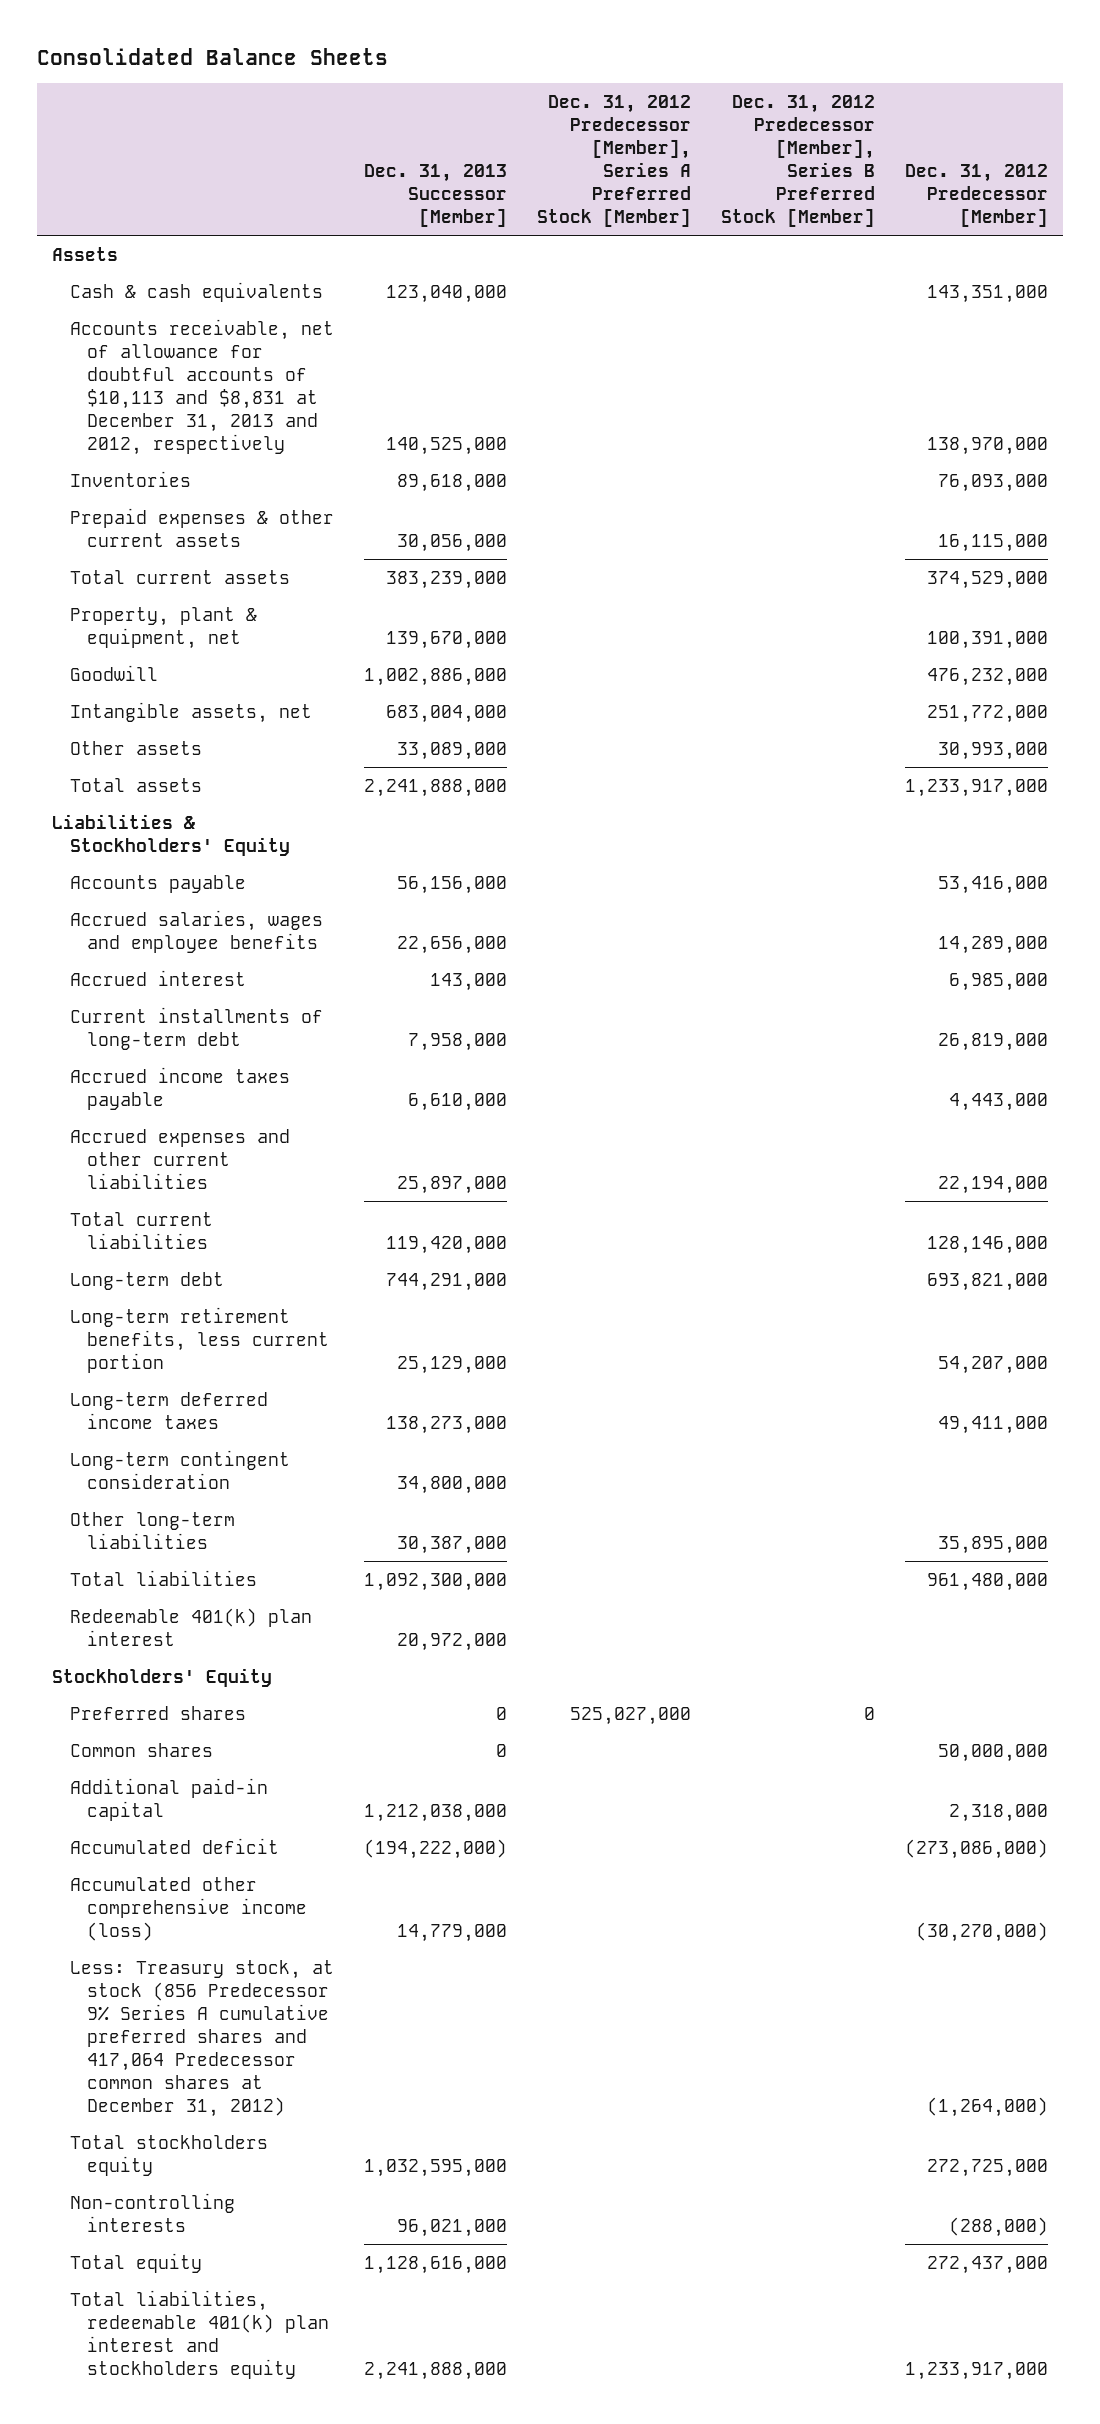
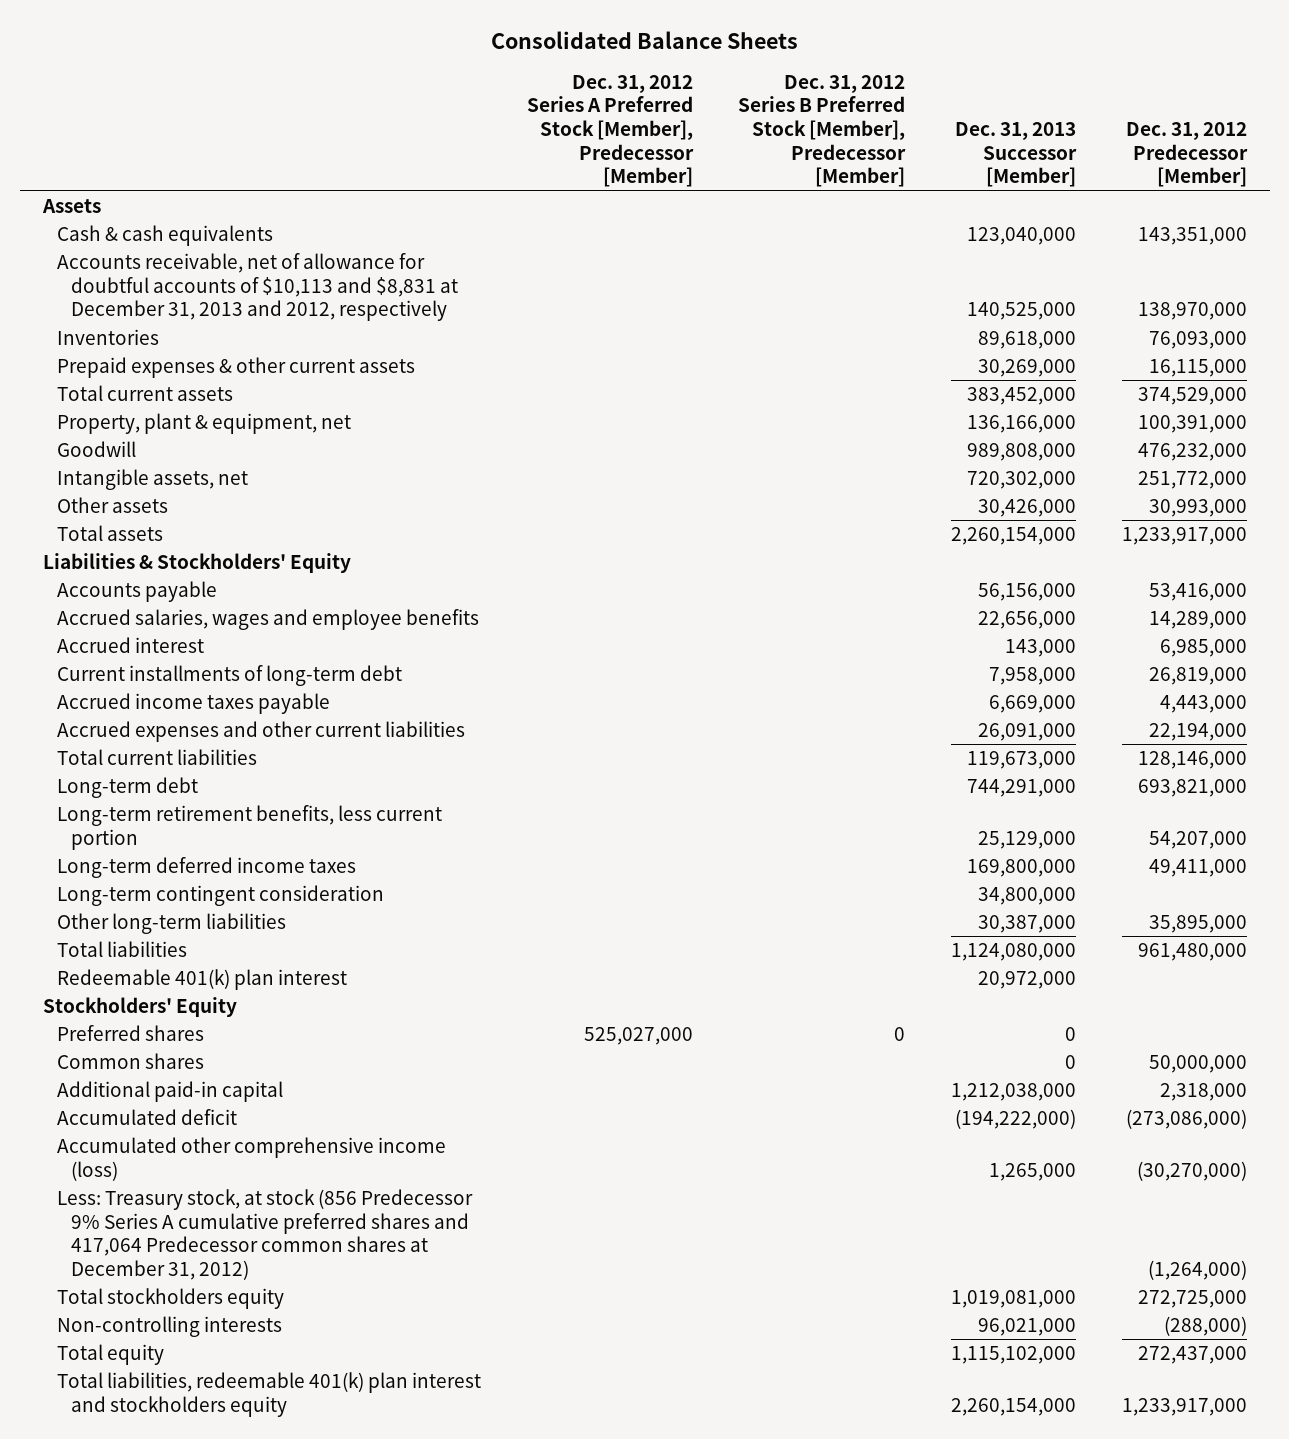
- | Dec. 31, 2013 Successor [Member] | Dec. 31, 2012 Predecessor [Member], Series A Preferred Stock [Member] | Dec. 31, 2012 Predecessor [Member], Series B Preferred Stock [Member] | Dec. 31, 2012 Predecessor [Member]
+ | Dec. 31, 2012 Series A Preferred Stock [Member], Predecessor [Member] | Dec. 31, 2012 Series B Preferred Stock [Member], Predecessor [Member] | Dec. 31, 2013 Successor [Member] | Dec. 31, 2012 Predecessor [Member]
- Prepaid expenses & other current assets | 30,056,000 | | | 16,115,000
- Total current assets | 383,239,000 | | | 374,529,000
- Property, plant & equipment, net | 139,670,000 | | | 100,391,000
- Goodwill | 1,002,886,000 | | | 476,232,000
- Intangible assets, net | 683,004,000 | | | 251,772,000
- Other assets | 33,089,000 | | | 30,993,000
- Total assets | 2,241,888,000 | | | 1,233,917,000
+ Prepaid expenses & other current assets | | | 30,269,000 | 16,115,000
+ Total current assets | | | 383,452,000 | 374,529,000
+ Property, plant & equipment, net | | | 136,166,000 | 100,391,000
+ Goodwill | | | 989,808,000 | 476,232,000
+ Intangible assets, net | | | 720,302,000 | 251,772,000
+ Other assets | | | 30,426,000 | 30,993,000
+ Total assets | | | 2,260,154,000 | 1,233,917,000
- Accrued income taxes payable | 6,610,000 | | | 4,443,000
- Accrued expenses and other current liabilities | 25,897,000 | | | 22,194,000
- Total current liabilities | 119,420,000 | | | 128,146,000
+ Accrued income taxes payable | | | 6,669,000 | 4,443,000
+ Accrued expenses and other current liabilities | | | 26,091,000 | 22,194,000
+ Total current liabilities | | | 119,673,000 | 128,146,000
- Long-term deferred income taxes | 138,273,000 | | | 49,411,000
+ Long-term deferred income taxes | | | 169,800,000 | 49,411,000
- Total liabilities | 1,092,300,000 | | | 961,480,000
+ Total liabilities | | | 1,124,080,000 | 961,480,000
- Accumulated other comprehensive income (loss) | 14,779,000 | | | (30,270,000)
+ Accumulated other comprehensive income (loss) | | | 1,265,000 | (30,270,000)
- Total stockholders equity | 1,032,595,000 | | | 272,725,000
+ Total stockholders equity | | | 1,019,081,000 | 272,725,000
- Total equity | 1,128,616,000 | | | 272,437,000
- Total liabilities, redeemable 401(k) plan interest and stockholders equity | 2,241,888,000 | | | 1,233,917,000
+ Total equity | | | 1,115,102,000 | 272,437,000
+ Total liabilities, redeemable 401(k) plan interest and stockholders equity | | | 2,260,154,000 | 1,233,917,000

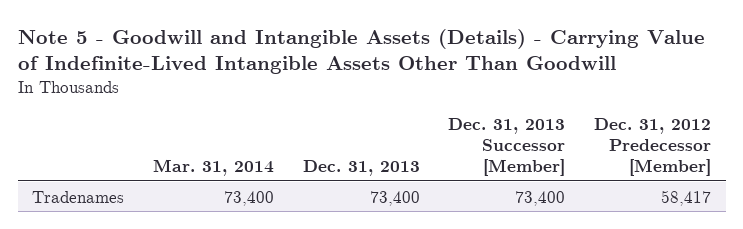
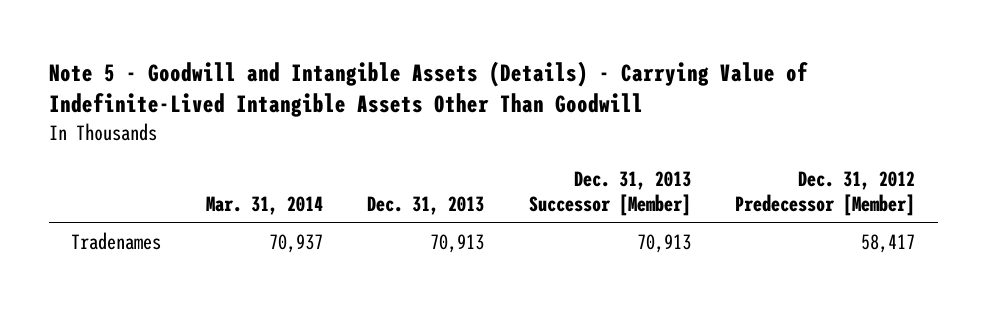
- Tradenames | 73,400 | 73,400 | 73,400 | 58,417
+ Tradenames | 70,937 | 70,913 | 70,913 | 58,417

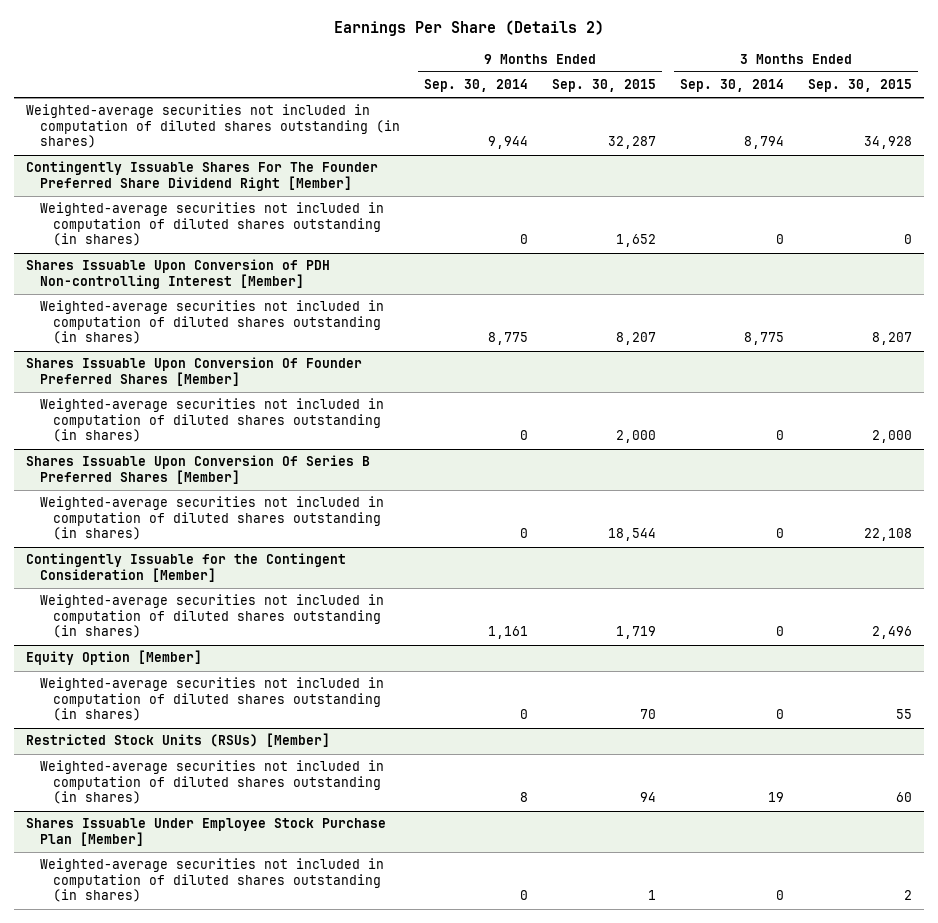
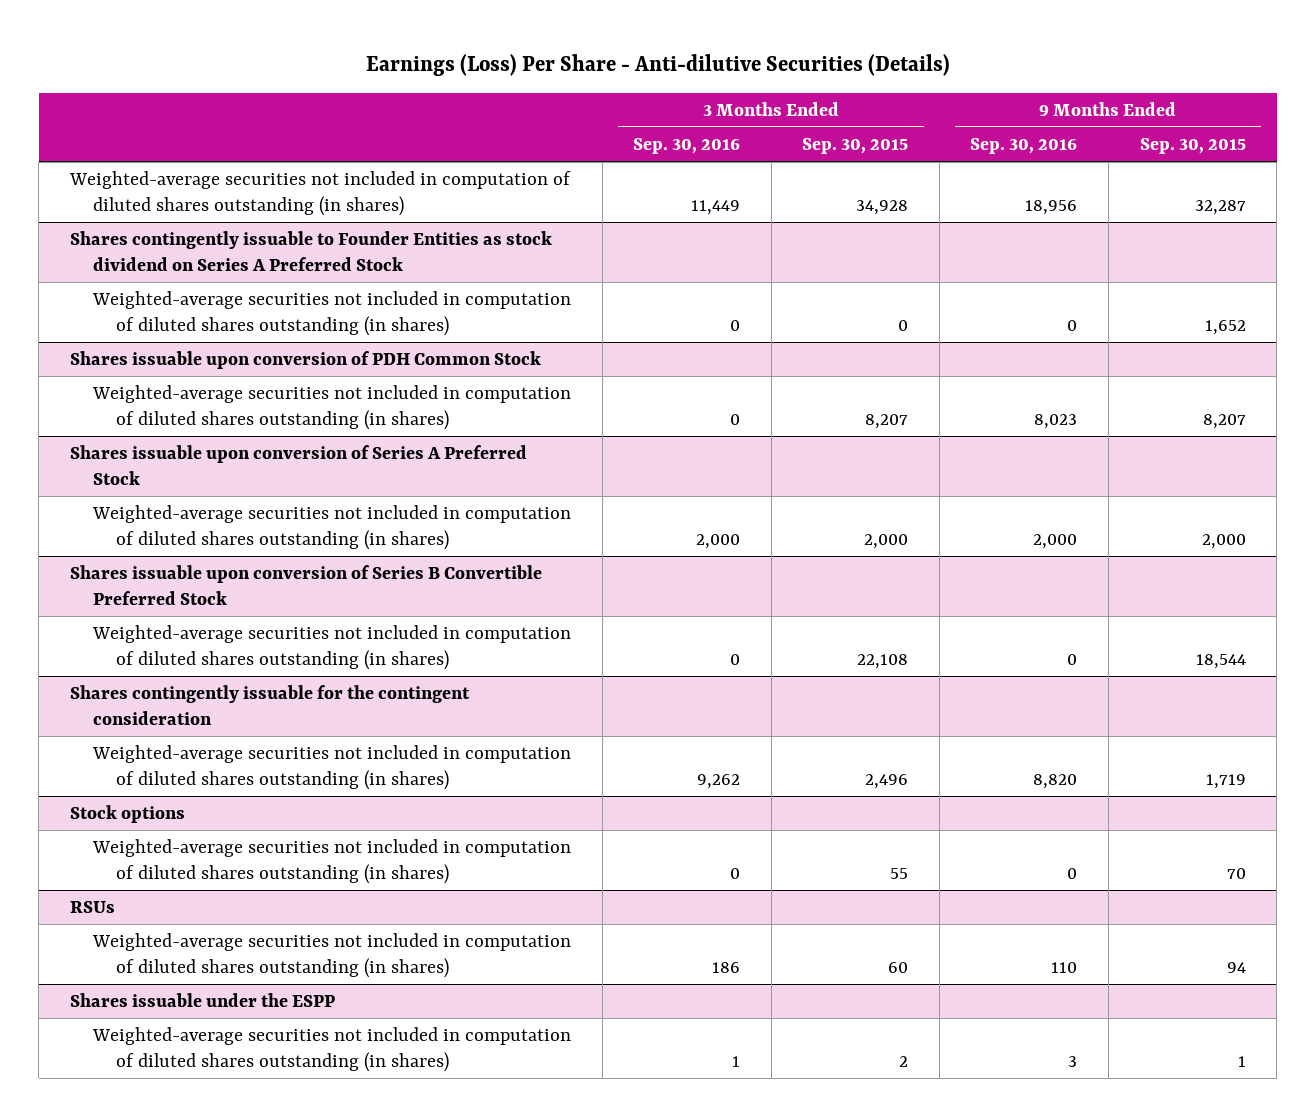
- Earnings Per Share (Details 2)
+ Earnings (Loss) Per Share - Anti-dilutive Securities (Details)
- | 9 Months Ended Sep. 30, 2014 | 9 Months Ended Sep. 30, 2015 | 3 Months Ended Sep. 30, 2014 | 3 Months Ended Sep. 30, 2015
+ | 3 Months Ended Sep. 30, 2016 | 3 Months Ended Sep. 30, 2015 | 9 Months Ended Sep. 30, 2016 | 9 Months Ended Sep. 30, 2015
- Contingently Issuable Shares For The Founder Preferred Share Dividend Right [Member]
+ Shares contingently issuable to Founder Entities as stock dividend on Series A Preferred Stock
- Shares Issuable Upon Conversion of PDH Non-controlling Interest [Member]
+ Shares issuable upon conversion of PDH Common Stock
- Shares Issuable Upon Conversion Of Founder Preferred Shares [Member]
+ Shares issuable upon conversion of Series A Preferred Stock
- Shares Issuable Upon Conversion Of Series B Preferred Shares [Member]
+ Shares issuable upon conversion of Series B Convertible Preferred Stock
- Contingently Issuable for the Contingent Consideration [Member]
+ Shares contingently issuable for the contingent consideration
- Equity Option [Member]
+ Stock options
- Restricted Stock Units (RSUs) [Member]
+ RSUs
- Shares Issuable Under Employee Stock Purchase Plan [Member]
+ Shares issuable under the ESPP

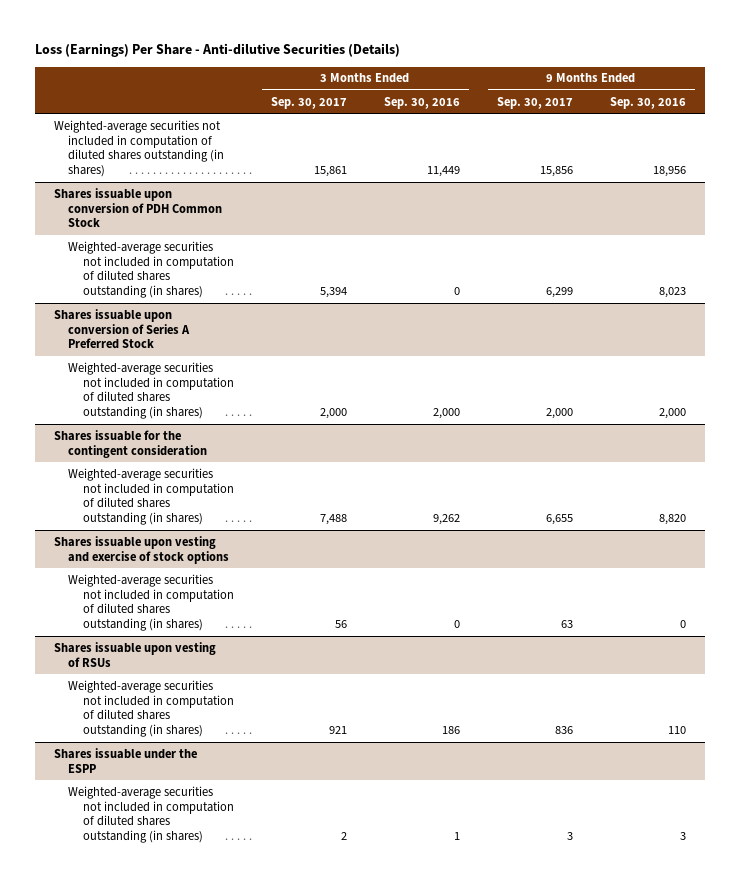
- Earnings (Loss) Per Share - Anti-dilutive Securities (Details)
+ Loss (Earnings) Per Share - Anti-dilutive Securities (Details)
- | 3 Months Ended Sep. 30, 2016 | 3 Months Ended Sep. 30, 2015 | 9 Months Ended Sep. 30, 2016 | 9 Months Ended Sep. 30, 2015
+ | 3 Months Ended Sep. 30, 2017 | 3 Months Ended Sep. 30, 2016 | 9 Months Ended Sep. 30, 2017 | 9 Months Ended Sep. 30, 2016
- Shares contingently issuable to Founder Entities as stock dividend on Series A Preferred Stock
- Weighted-average securities not included in computation of diluted shares outstanding (in shares) | 0 | 0 | 0 | 1,652
- Shares issuable upon conversion of Series B Convertible Preferred Stock
- Weighted-average securities not included in computation of diluted shares outstanding (in shares) | 0 | 22,108 | 0 | 18,544
- Shares contingently issuable for the contingent consideration
+ Shares issuable for the contingent consideration
- Stock options
+ Shares issuable upon vesting and exercise of stock options
- RSUs
+ Shares issuable upon vesting of RSUs

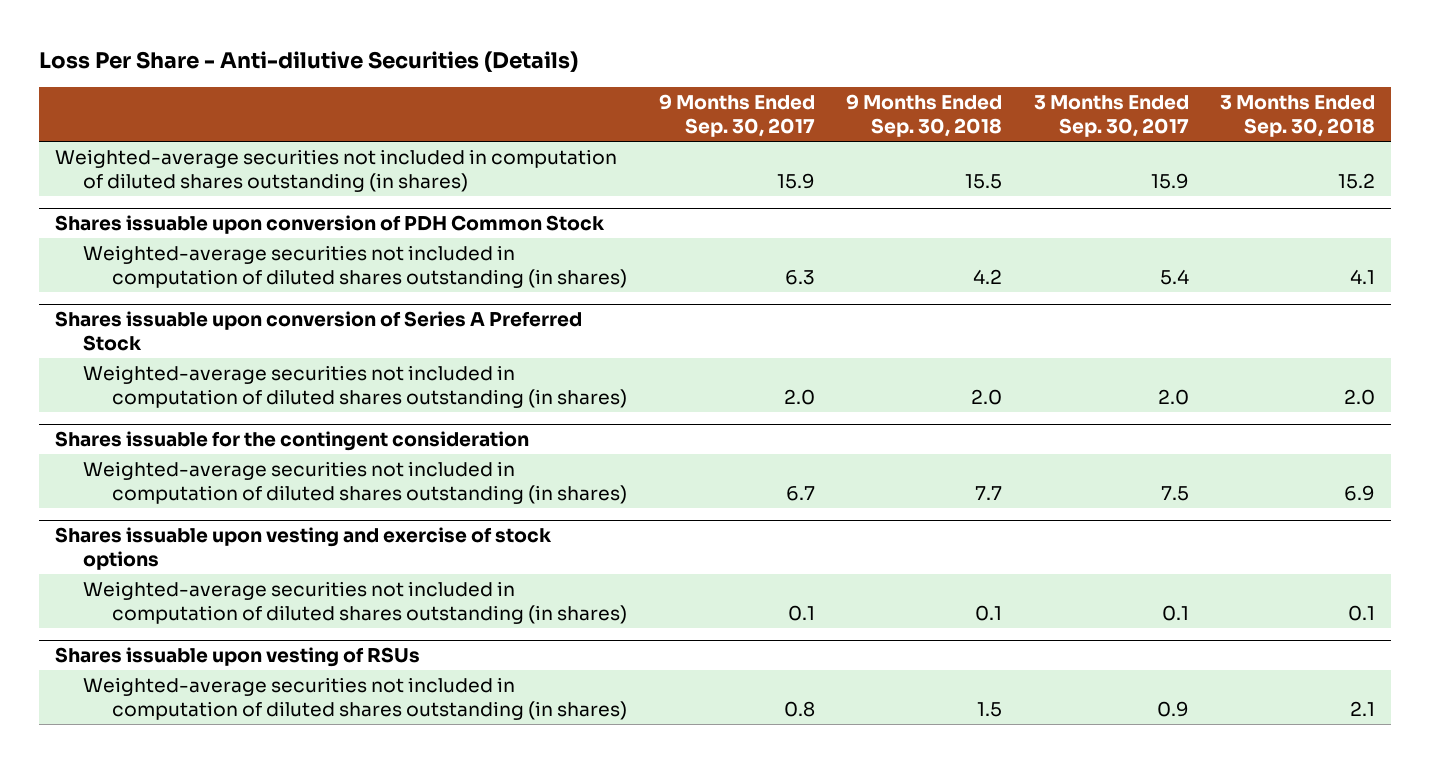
- Loss (Earnings) Per Share - Anti-dilutive Securities (Details)
+ Loss Per Share - Anti-dilutive Securities (Details)
- | 3 Months Ended Sep. 30, 2017 | 3 Months Ended Sep. 30, 2016 | 9 Months Ended Sep. 30, 2017 | 9 Months Ended Sep. 30, 2016
+ | 9 Months Ended Sep. 30, 2017 | 9 Months Ended Sep. 30, 2018 | 3 Months Ended Sep. 30, 2017 | 3 Months Ended Sep. 30, 2018
- Weighted-average securities not included in computation of diluted shares outstanding (in shares) | 15,861 | 11,449 | 15,856 | 18,956
+ Weighted-average securities not included in computation of diluted shares outstanding (in shares) | 15.9 | 15.5 | 15.9 | 15.2
@ Shares issuable upon conversion of PDH Common Stock
- Weighted-average securities not included in computation of diluted shares outstanding (in shares) | 5,394 | 0 | 6,299 | 8,023
+ Weighted-average securities not included in computation of diluted shares outstanding (in shares) | 6.3 | 4.2 | 5.4 | 4.1
@ Shares issuable upon conversion of Series A Preferred Stock
- Weighted-average securities not included in computation of diluted shares outstanding (in shares) | 2,000 | 2,000 | 2,000 | 2,000
+ Weighted-average securities not included in computation of diluted shares outstanding (in shares) | 2.0 | 2.0 | 2.0 | 2.0
@ Shares issuable for the contingent consideration
- Weighted-average securities not included in computation of diluted shares outstanding (in shares) | 7,488 | 9,262 | 6,655 | 8,820
+ Weighted-average securities not included in computation of diluted shares outstanding (in shares) | 6.7 | 7.7 | 7.5 | 6.9
@ Shares issuable upon vesting and exercise of stock options
- Weighted-average securities not included in computation of diluted shares outstanding (in shares) | 56 | 0 | 63 | 0
+ Weighted-average securities not included in computation of diluted shares outstanding (in shares) | 0.1 | 0.1 | 0.1 | 0.1
@ Shares issuable upon vesting of RSUs
- Weighted-average securities not included in computation of diluted shares outstanding (in shares) | 921 | 186 | 836 | 110
- Shares issuable under the ESPP
- Weighted-average securities not included in computation of diluted shares outstanding (in shares) | 2 | 1 | 3 | 3
@ Shares issuable upon vesting of RSUs
+ Weighted-average securities not included in computation of diluted shares outstanding (in shares) | 0.8 | 1.5 | 0.9 | 2.1

